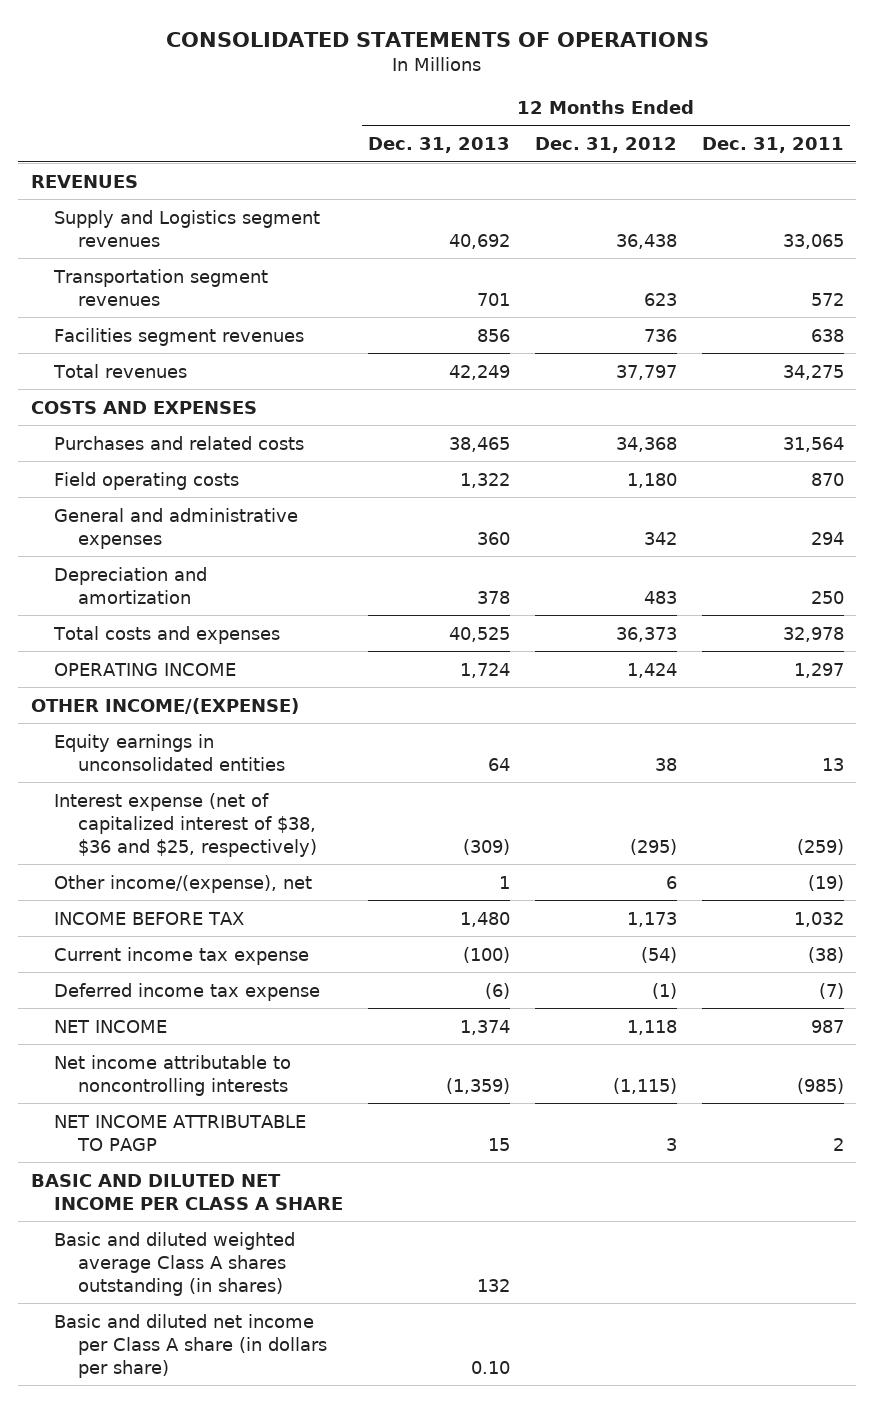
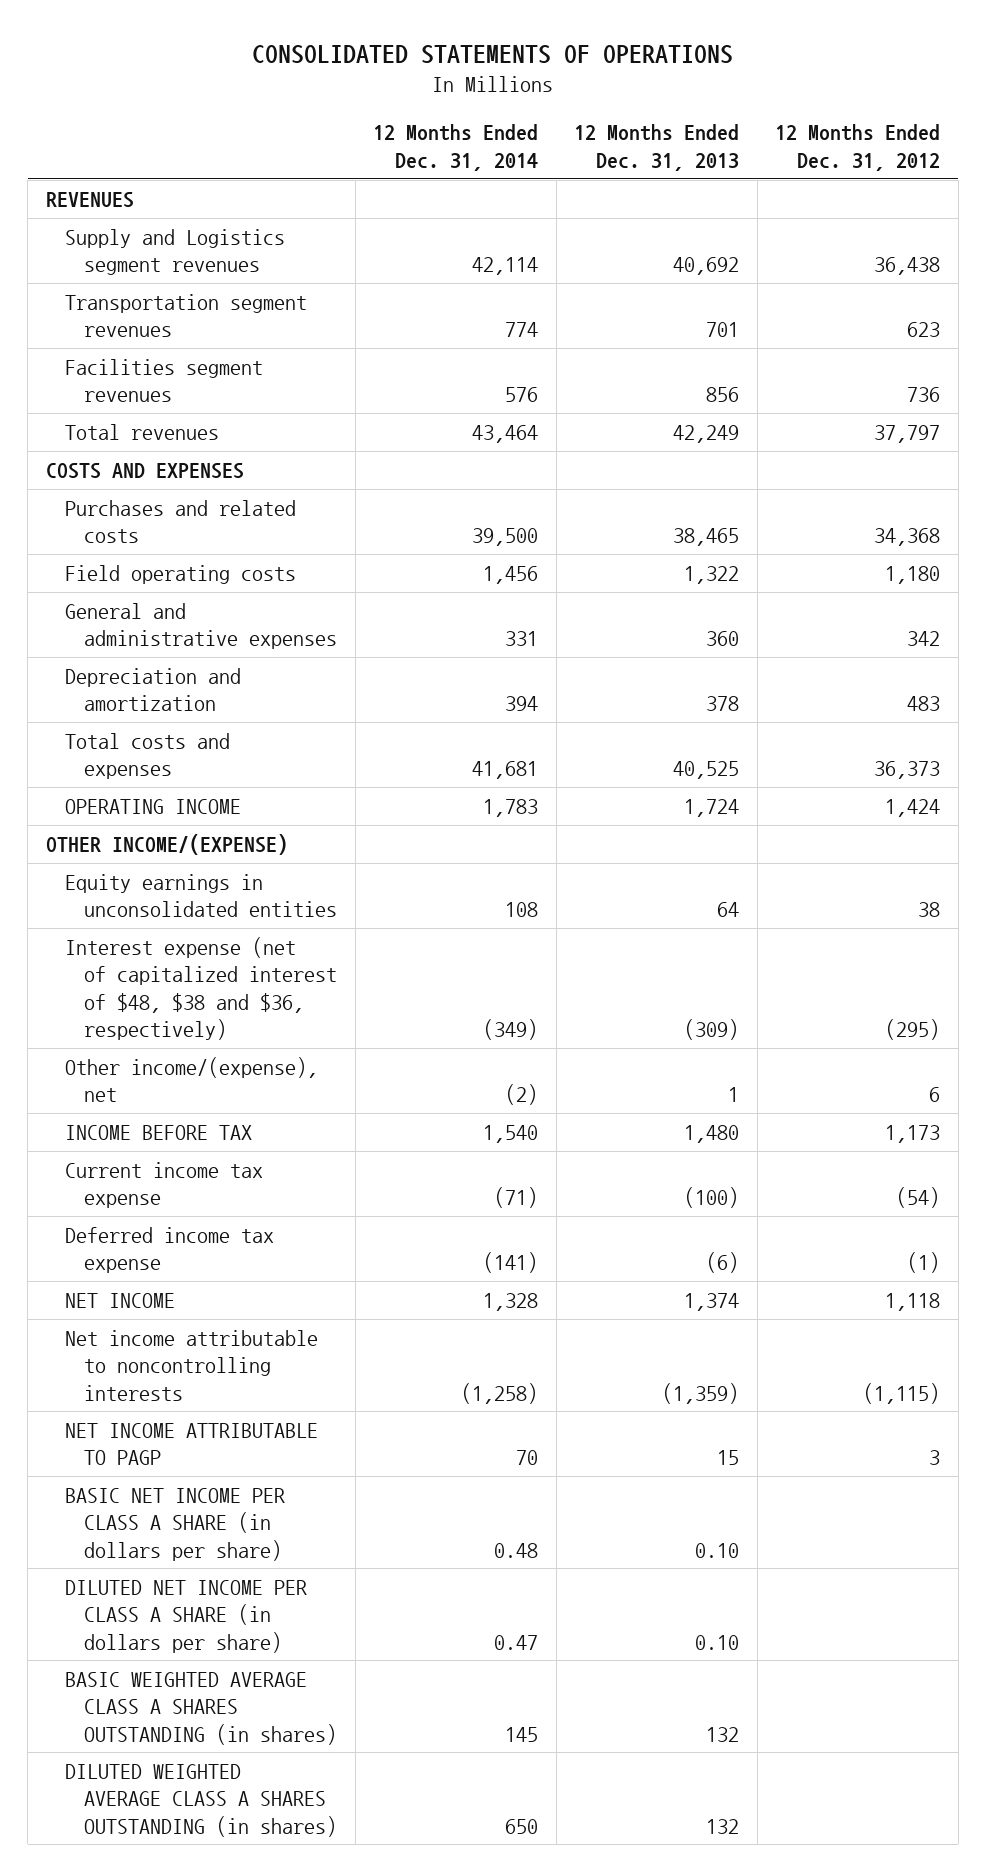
- | 12 Months Ended Dec. 31, 2013 | 12 Months Ended Dec. 31, 2012 | 12 Months Ended Dec. 31, 2011
+ | 12 Months Ended Dec. 31, 2014 | 12 Months Ended Dec. 31, 2013 | 12 Months Ended Dec. 31, 2012
- Interest expense (net of capitalized interest of $38, $36 and $25, respectively) | (309) | (295) | (259)
+ Interest expense (net of capitalized interest of $48, $38 and $36, respectively) | (349) | (309) | (295)
- BASIC AND DILUTED NET INCOME PER CLASS A SHARE
- Basic and diluted weighted average Class A shares outstanding (in shares) | 132 | |
- Basic and diluted net income per Class A share (in dollars per share) | 0.10 | |
+ BASIC NET INCOME PER CLASS A SHARE (in dollars per share) | 0.48 | 0.10 |
+ DILUTED NET INCOME PER CLASS A SHARE (in dollars per share) | 0.47 | 0.10 |
+ BASIC WEIGHTED AVERAGE CLASS A SHARES OUTSTANDING (in shares) | 145 | 132 |
+ DILUTED WEIGHTED AVERAGE CLASS A SHARES OUTSTANDING (in shares) | 650 | 132 |

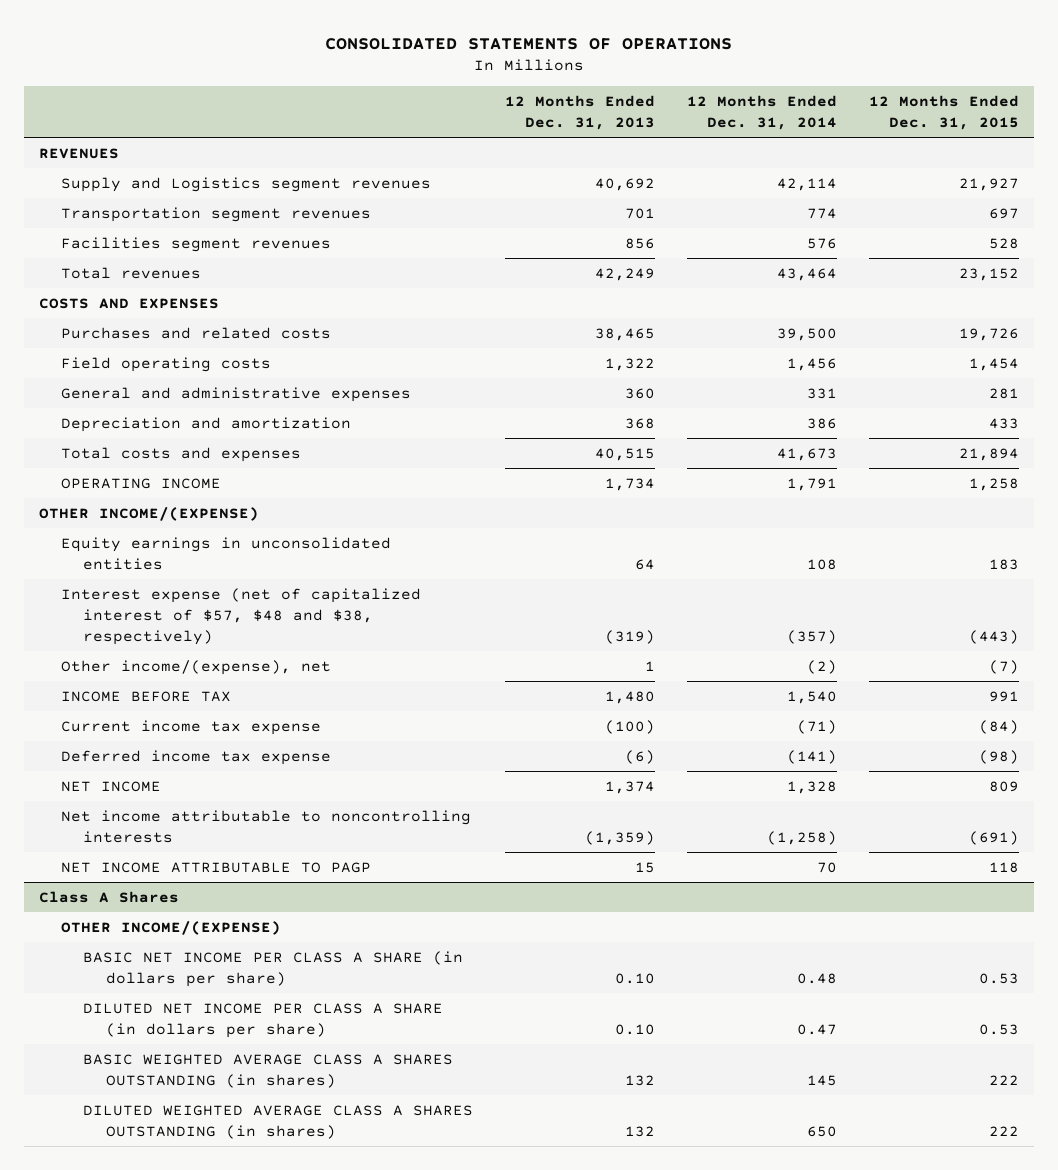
- | 12 Months Ended Dec. 31, 2014 | 12 Months Ended Dec. 31, 2013 | 12 Months Ended Dec. 31, 2012
+ | 12 Months Ended Dec. 31, 2013 | 12 Months Ended Dec. 31, 2014 | 12 Months Ended Dec. 31, 2015
- Depreciation and amortization | 394 | 378 | 483
- Total costs and expenses | 41,681 | 40,525 | 36,373
- OPERATING INCOME | 1,783 | 1,724 | 1,424
+ Depreciation and amortization | 368 | 386 | 433
+ Total costs and expenses | 40,515 | 41,673 | 21,894
+ OPERATING INCOME | 1,734 | 1,791 | 1,258
- Interest expense (net of capitalized interest of $48, $38 and $36, respectively) | (349) | (309) | (295)
+ Interest expense (net of capitalized interest of $57, $48 and $38, respectively) | (319) | (357) | (443)
+ Class A Shares
+ OTHER INCOME/(EXPENSE)

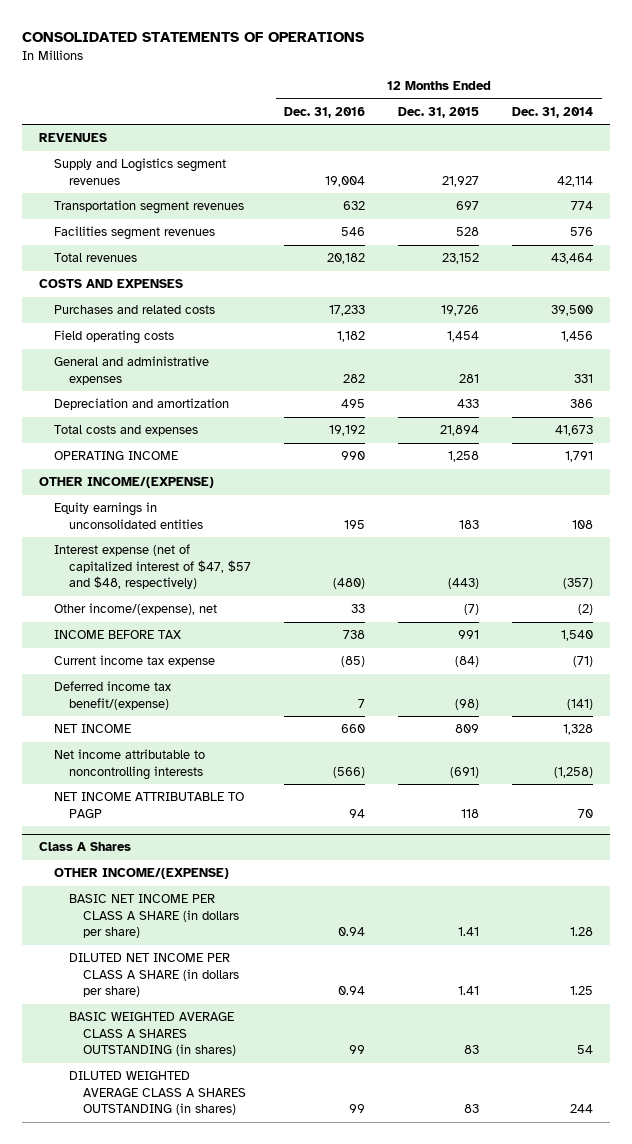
- | 12 Months Ended Dec. 31, 2013 | 12 Months Ended Dec. 31, 2014 | 12 Months Ended Dec. 31, 2015
+ | 12 Months Ended Dec. 31, 2016 | 12 Months Ended Dec. 31, 2015 | 12 Months Ended Dec. 31, 2014
- Interest expense (net of capitalized interest of $57, $48 and $38, respectively) | (319) | (357) | (443)
+ Interest expense (net of capitalized interest of $47, $57 and $48, respectively) | (480) | (443) | (357)
- Deferred income tax expense | (6) | (141) | (98)
+ Deferred income tax benefit/(expense) | 7 | (98) | (141)
@ Class A Shares
- BASIC NET INCOME PER CLASS A SHARE (in dollars per share) | 0.10 | 0.48 | 0.53
- DILUTED NET INCOME PER CLASS A SHARE (in dollars per share) | 0.10 | 0.47 | 0.53
- BASIC WEIGHTED AVERAGE CLASS A SHARES OUTSTANDING (in shares) | 132 | 145 | 222
- DILUTED WEIGHTED AVERAGE CLASS A SHARES OUTSTANDING (in shares) | 132 | 650 | 222
+ BASIC NET INCOME PER CLASS A SHARE (in dollars per share) | 0.94 | 1.41 | 1.28
+ DILUTED NET INCOME PER CLASS A SHARE (in dollars per share) | 0.94 | 1.41 | 1.25
+ BASIC WEIGHTED AVERAGE CLASS A SHARES OUTSTANDING (in shares) | 99 | 83 | 54
+ DILUTED WEIGHTED AVERAGE CLASS A SHARES OUTSTANDING (in shares) | 99 | 83 | 244

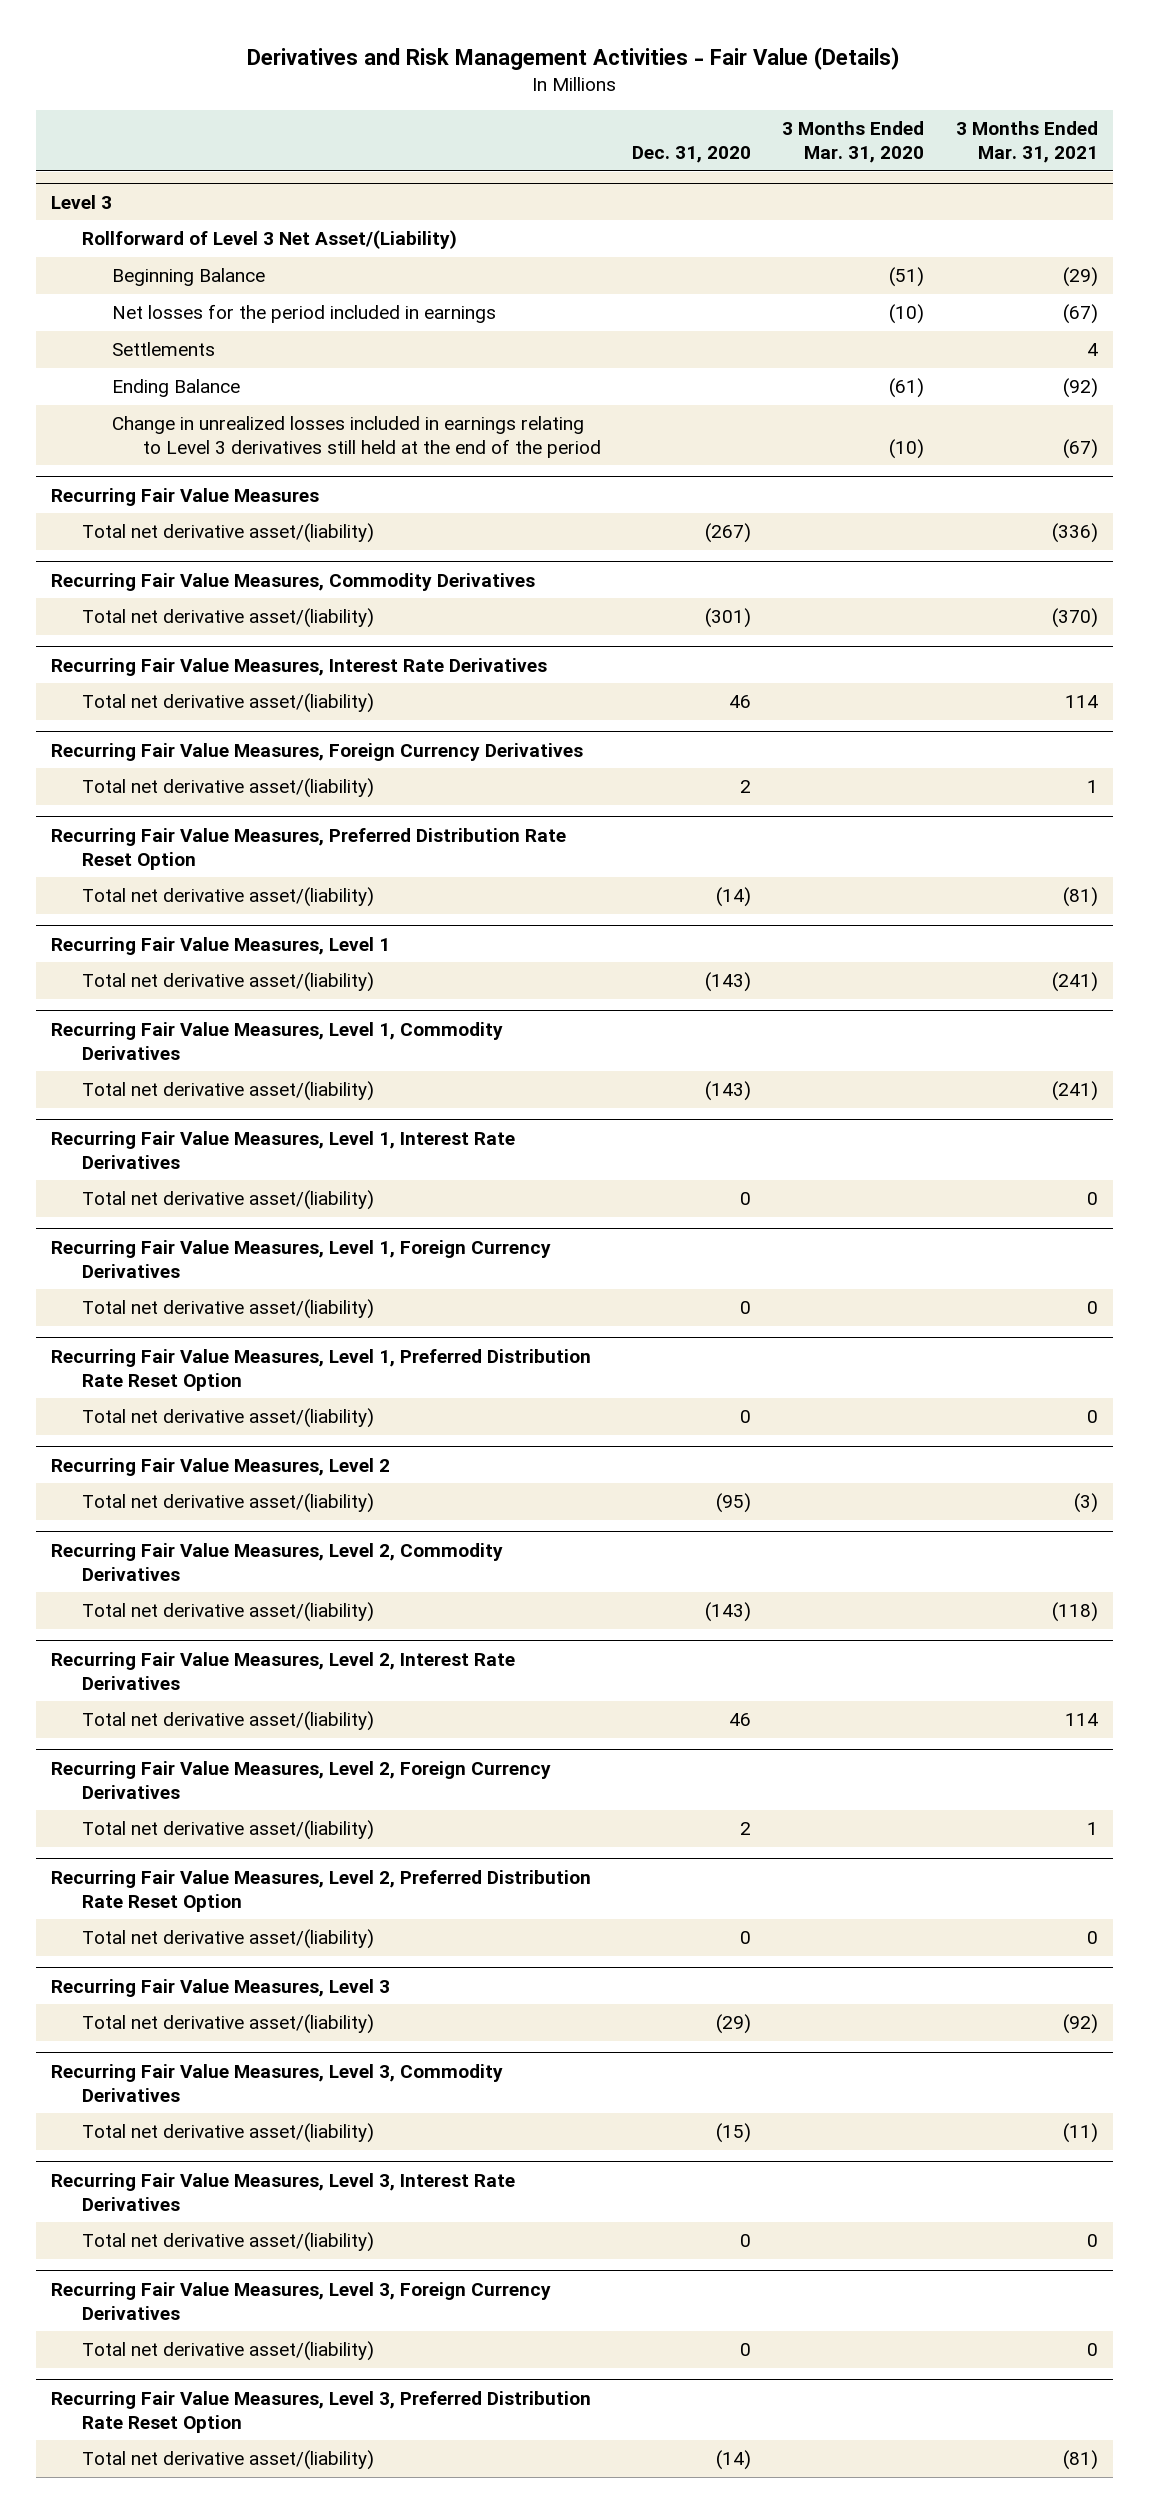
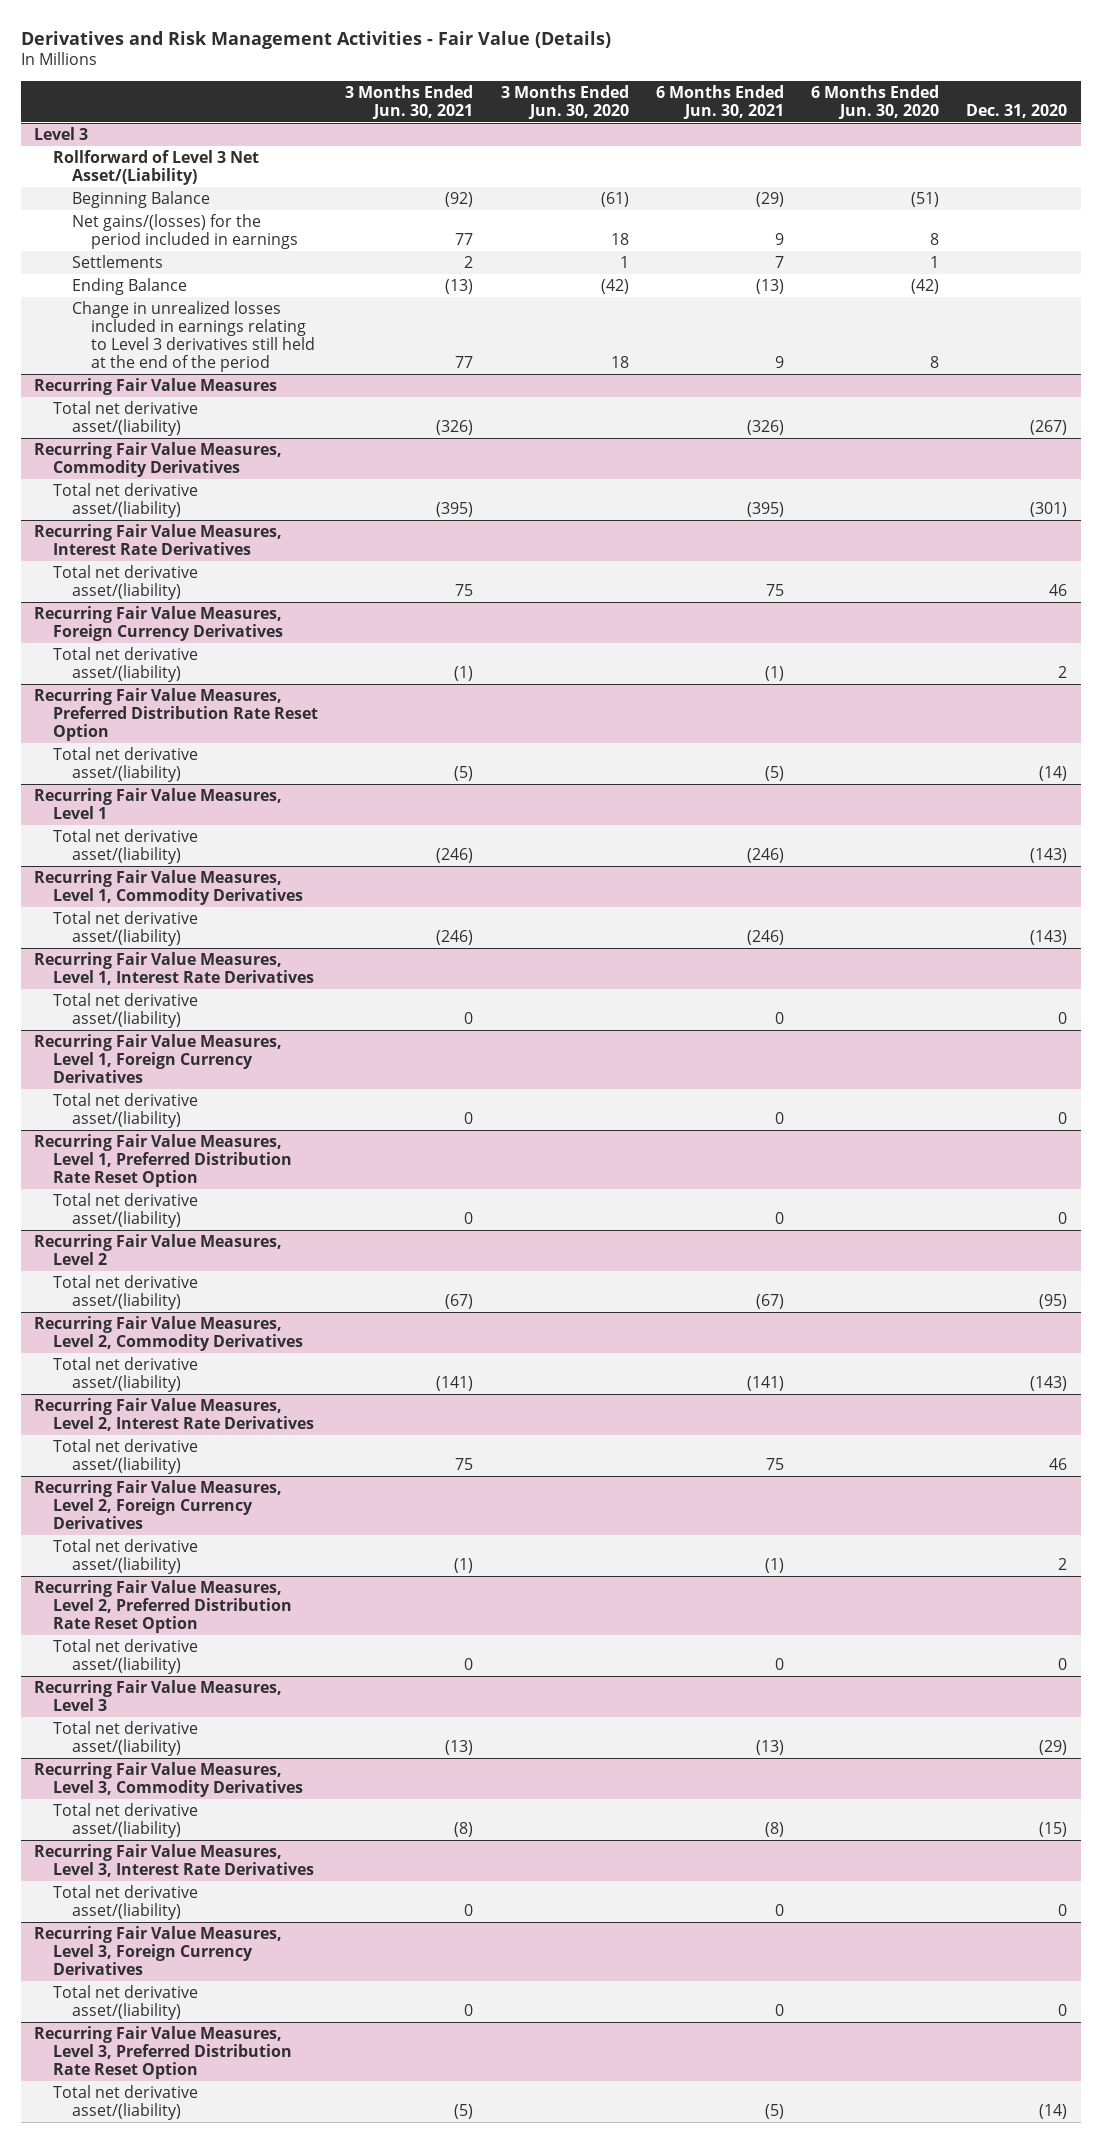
- | Dec. 31, 2020 | 3 Months Ended Mar. 31, 2020 | 3 Months Ended Mar. 31, 2021
+ | 3 Months Ended Jun. 30, 2021 | 3 Months Ended Jun. 30, 2020 | 6 Months Ended Jun. 30, 2021 | 6 Months Ended Jun. 30, 2020 | Dec. 31, 2020
@ Level 3
- Net losses for the period included in earnings | | (10) | (67)
+ Net gains/(losses) for the period included in earnings | 77 | 18 | 9 | 8 |

